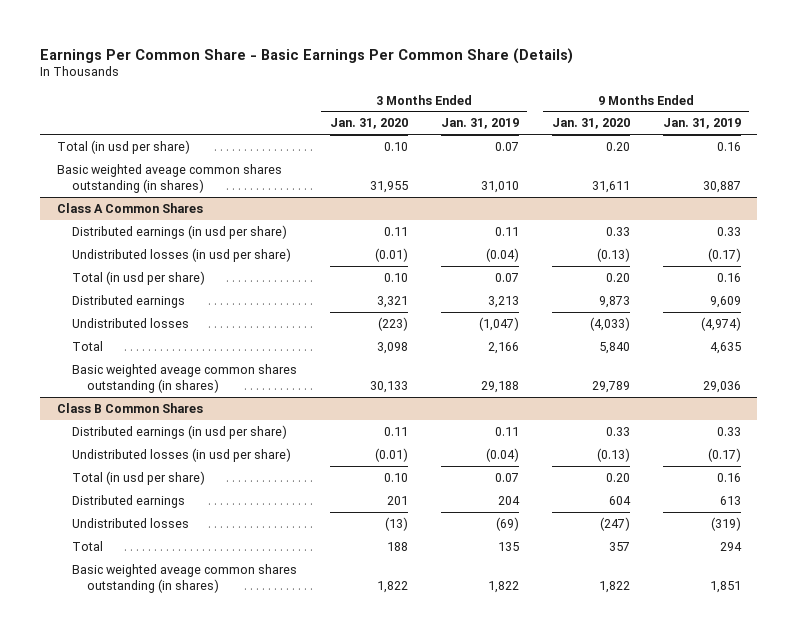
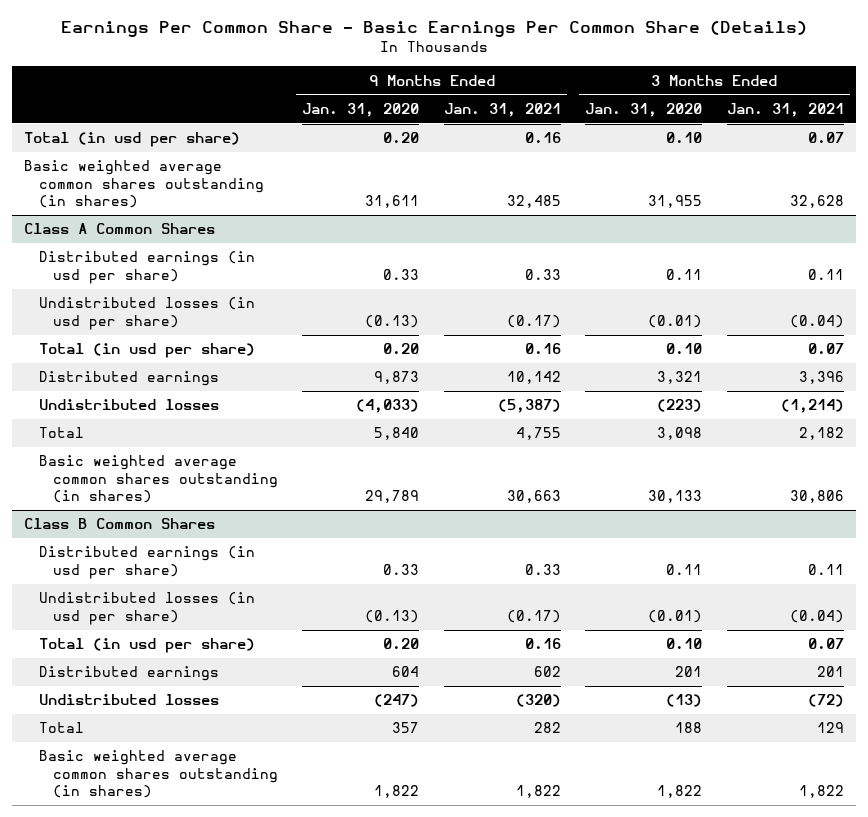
- | 3 Months Ended Jan. 31, 2020 | 3 Months Ended Jan. 31, 2019 | 9 Months Ended Jan. 31, 2020 | 9 Months Ended Jan. 31, 2019
+ | 9 Months Ended Jan. 31, 2020 | 9 Months Ended Jan. 31, 2021 | 3 Months Ended Jan. 31, 2020 | 3 Months Ended Jan. 31, 2021
- Basic weighted aveage common shares outstanding (in shares) | 31,955 | 31,010 | 31,611 | 30,887
+ Basic weighted average common shares outstanding (in shares) | 31,611 | 32,485 | 31,955 | 32,628
@ Class A Common Shares
- Basic weighted aveage common shares outstanding (in shares) | 30,133 | 29,188 | 29,789 | 29,036
+ Basic weighted average common shares outstanding (in shares) | 29,789 | 30,663 | 30,133 | 30,806
@ Class B Common Shares
- Basic weighted aveage common shares outstanding (in shares) | 1,822 | 1,822 | 1,822 | 1,851
+ Basic weighted average common shares outstanding (in shares) | 1,822 | 1,822 | 1,822 | 1,822

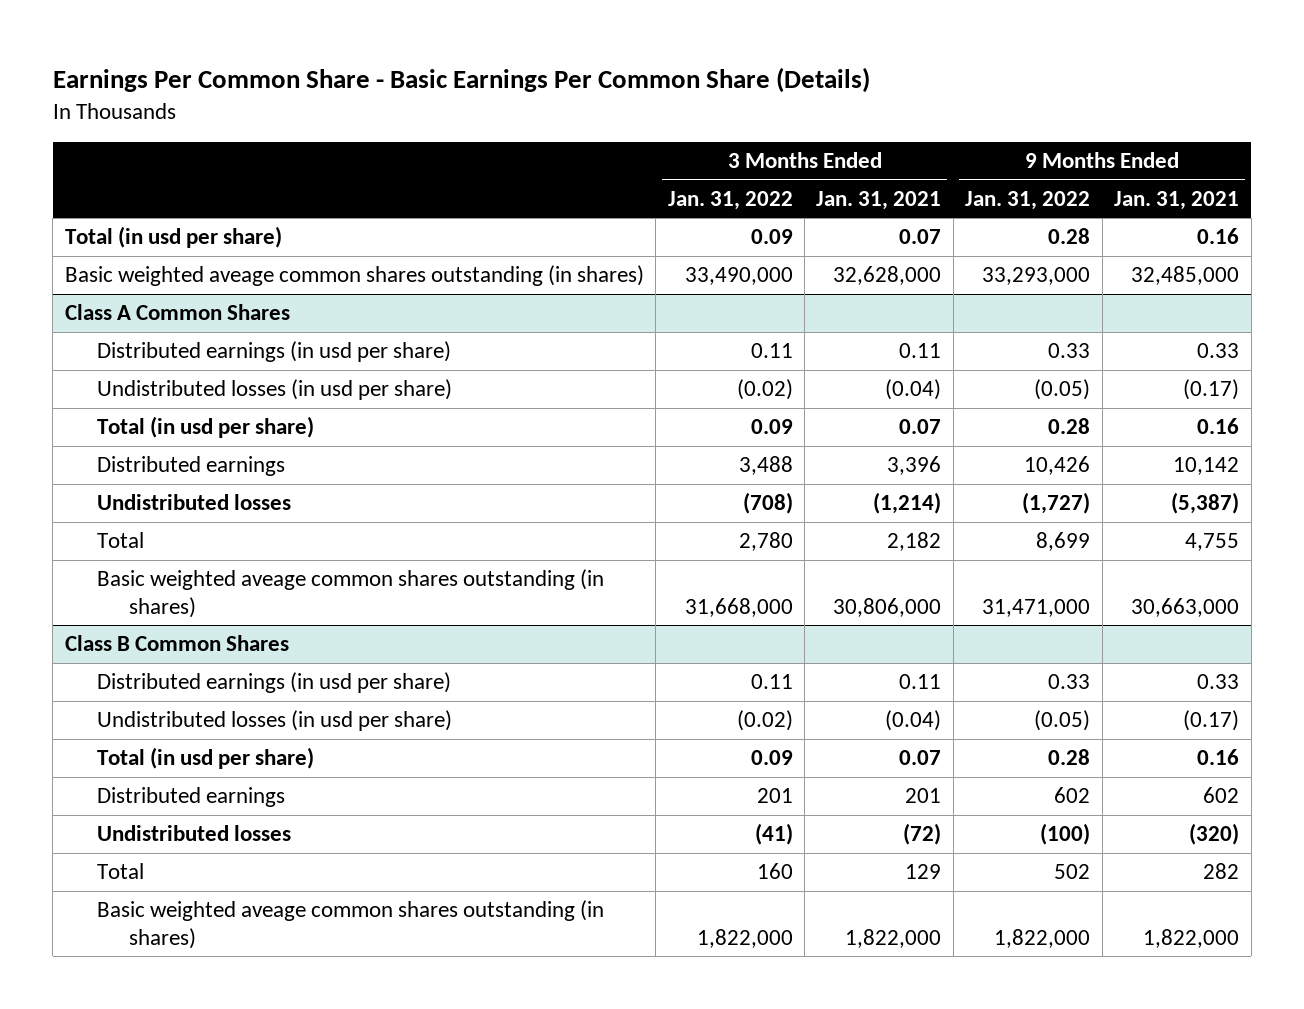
- | 9 Months Ended Jan. 31, 2020 | 9 Months Ended Jan. 31, 2021 | 3 Months Ended Jan. 31, 2020 | 3 Months Ended Jan. 31, 2021
+ | 3 Months Ended Jan. 31, 2022 | 3 Months Ended Jan. 31, 2021 | 9 Months Ended Jan. 31, 2022 | 9 Months Ended Jan. 31, 2021
- Basic weighted average common shares outstanding (in shares) | 31,611 | 32,485 | 31,955 | 32,628
+ Basic weighted aveage common shares outstanding (in shares) | 33,490,000 | 32,628,000 | 33,293,000 | 32,485,000
@ Class A Common Shares
- Basic weighted average common shares outstanding (in shares) | 29,789 | 30,663 | 30,133 | 30,806
+ Basic weighted aveage common shares outstanding (in shares) | 31,668,000 | 30,806,000 | 31,471,000 | 30,663,000
@ Class B Common Shares
- Basic weighted average common shares outstanding (in shares) | 1,822 | 1,822 | 1,822 | 1,822
+ Basic weighted aveage common shares outstanding (in shares) | 1,822,000 | 1,822,000 | 1,822,000 | 1,822,000

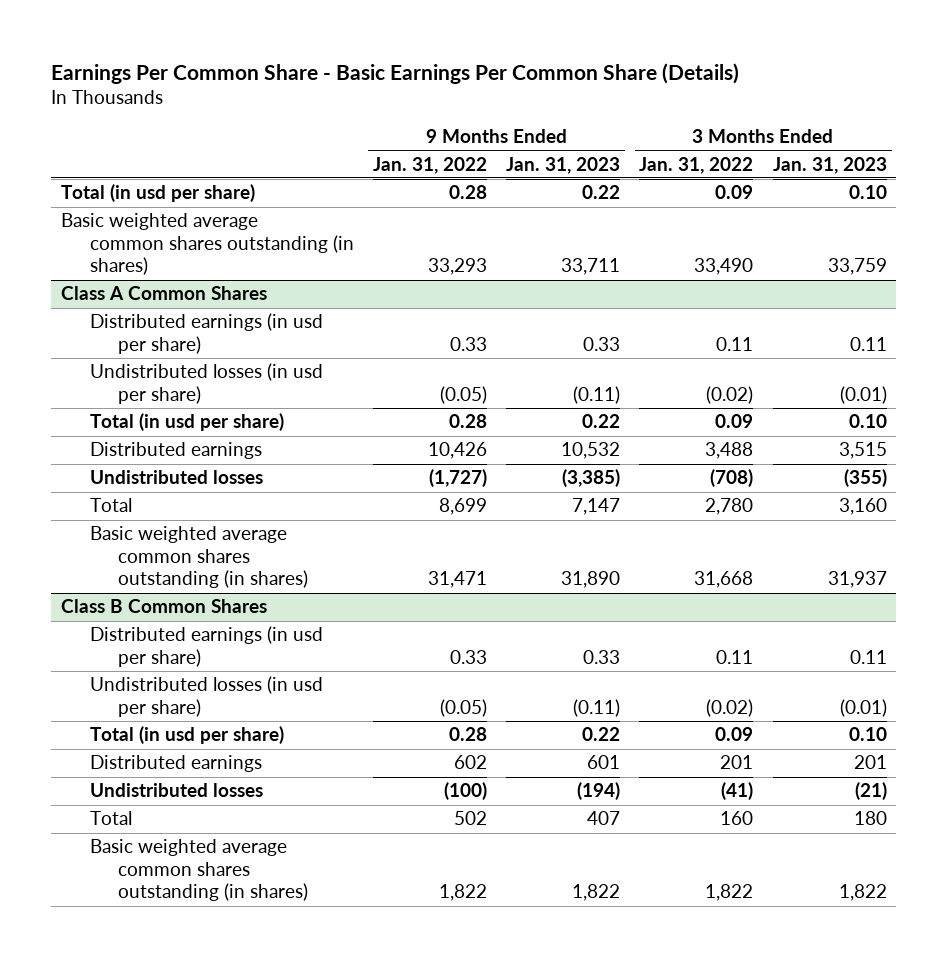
- | 3 Months Ended Jan. 31, 2022 | 3 Months Ended Jan. 31, 2021 | 9 Months Ended Jan. 31, 2022 | 9 Months Ended Jan. 31, 2021
+ | 9 Months Ended Jan. 31, 2022 | 9 Months Ended Jan. 31, 2023 | 3 Months Ended Jan. 31, 2022 | 3 Months Ended Jan. 31, 2023
- Basic weighted aveage common shares outstanding (in shares) | 33,490,000 | 32,628,000 | 33,293,000 | 32,485,000
+ Basic weighted average common shares outstanding (in shares) | 33,293 | 33,711 | 33,490 | 33,759
@ Class A Common Shares
- Basic weighted aveage common shares outstanding (in shares) | 31,668,000 | 30,806,000 | 31,471,000 | 30,663,000
+ Basic weighted average common shares outstanding (in shares) | 31,471 | 31,890 | 31,668 | 31,937
@ Class B Common Shares
- Basic weighted aveage common shares outstanding (in shares) | 1,822,000 | 1,822,000 | 1,822,000 | 1,822,000
+ Basic weighted average common shares outstanding (in shares) | 1,822 | 1,822 | 1,822 | 1,822

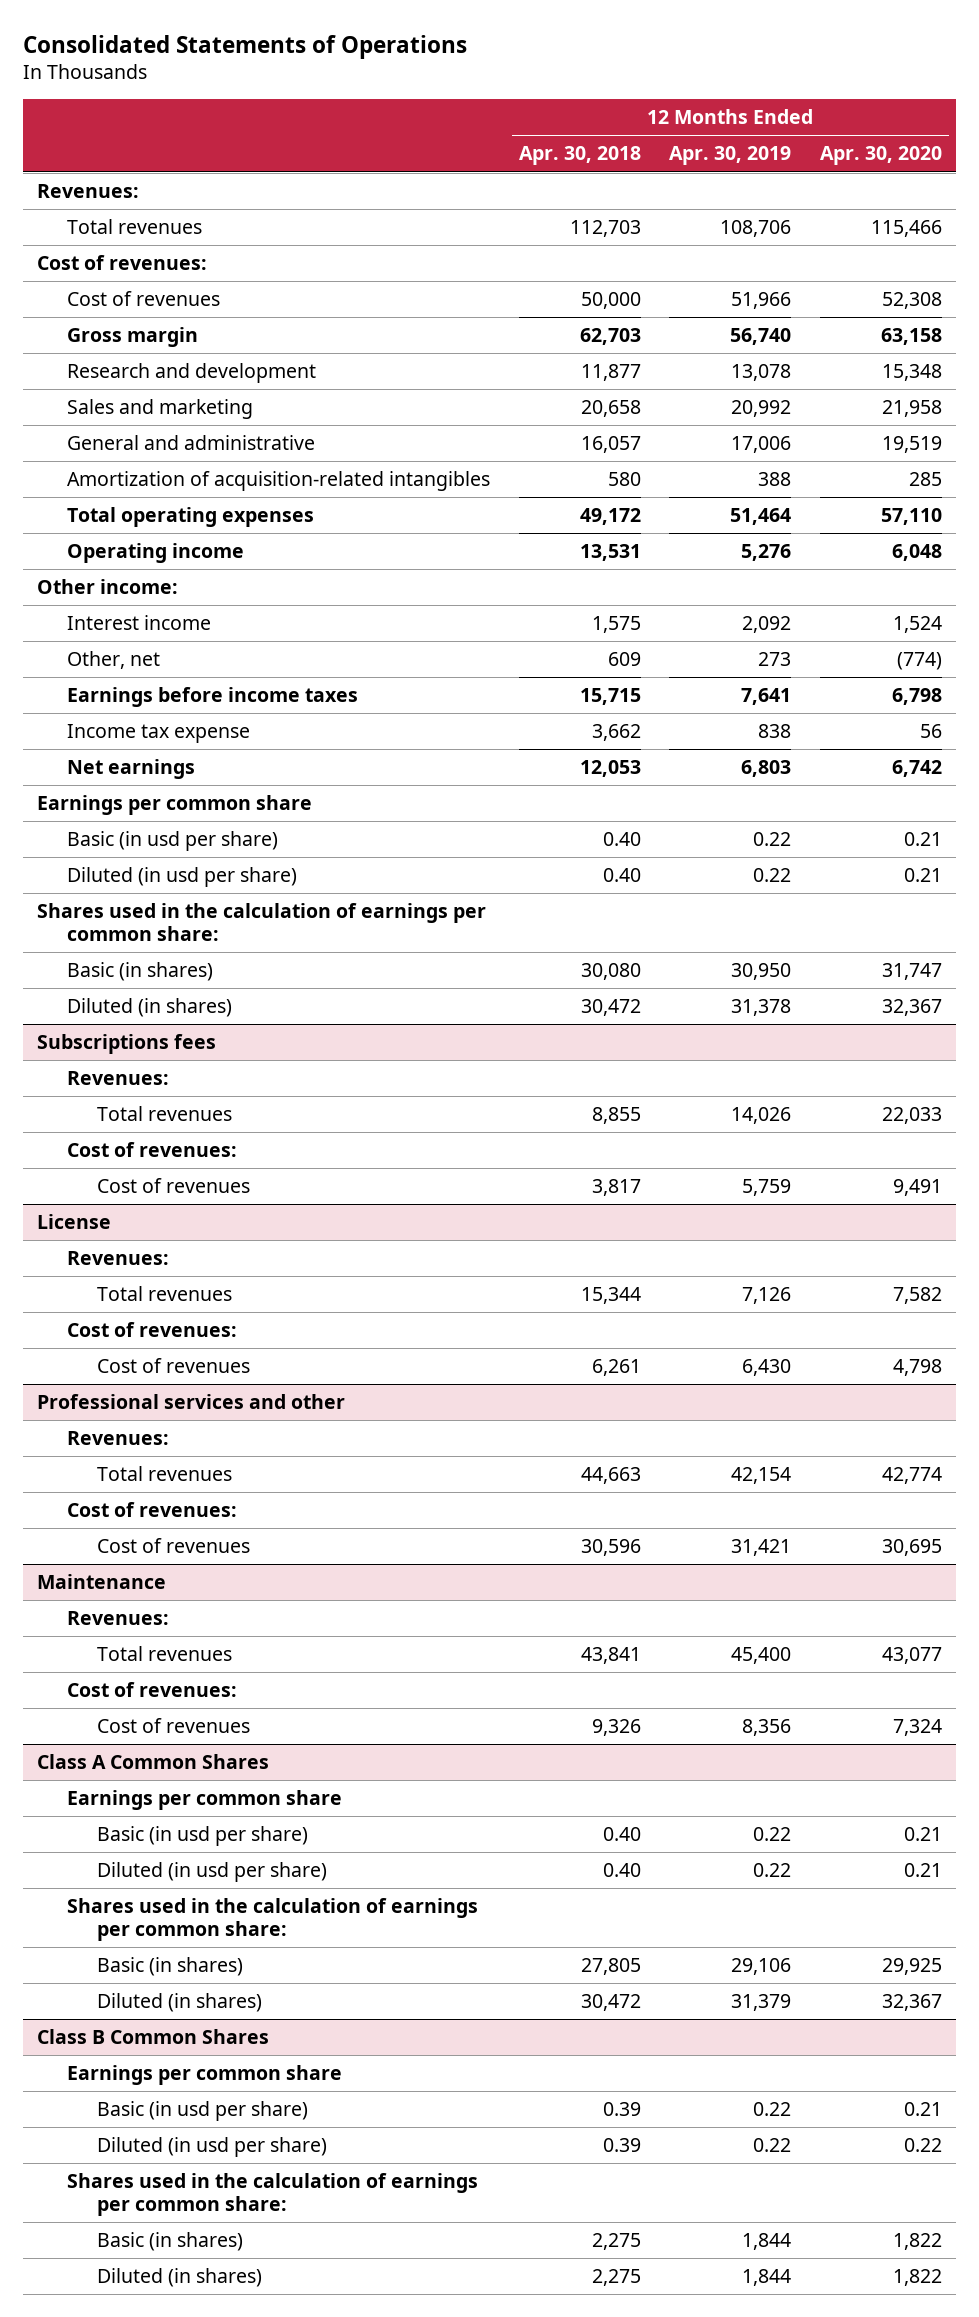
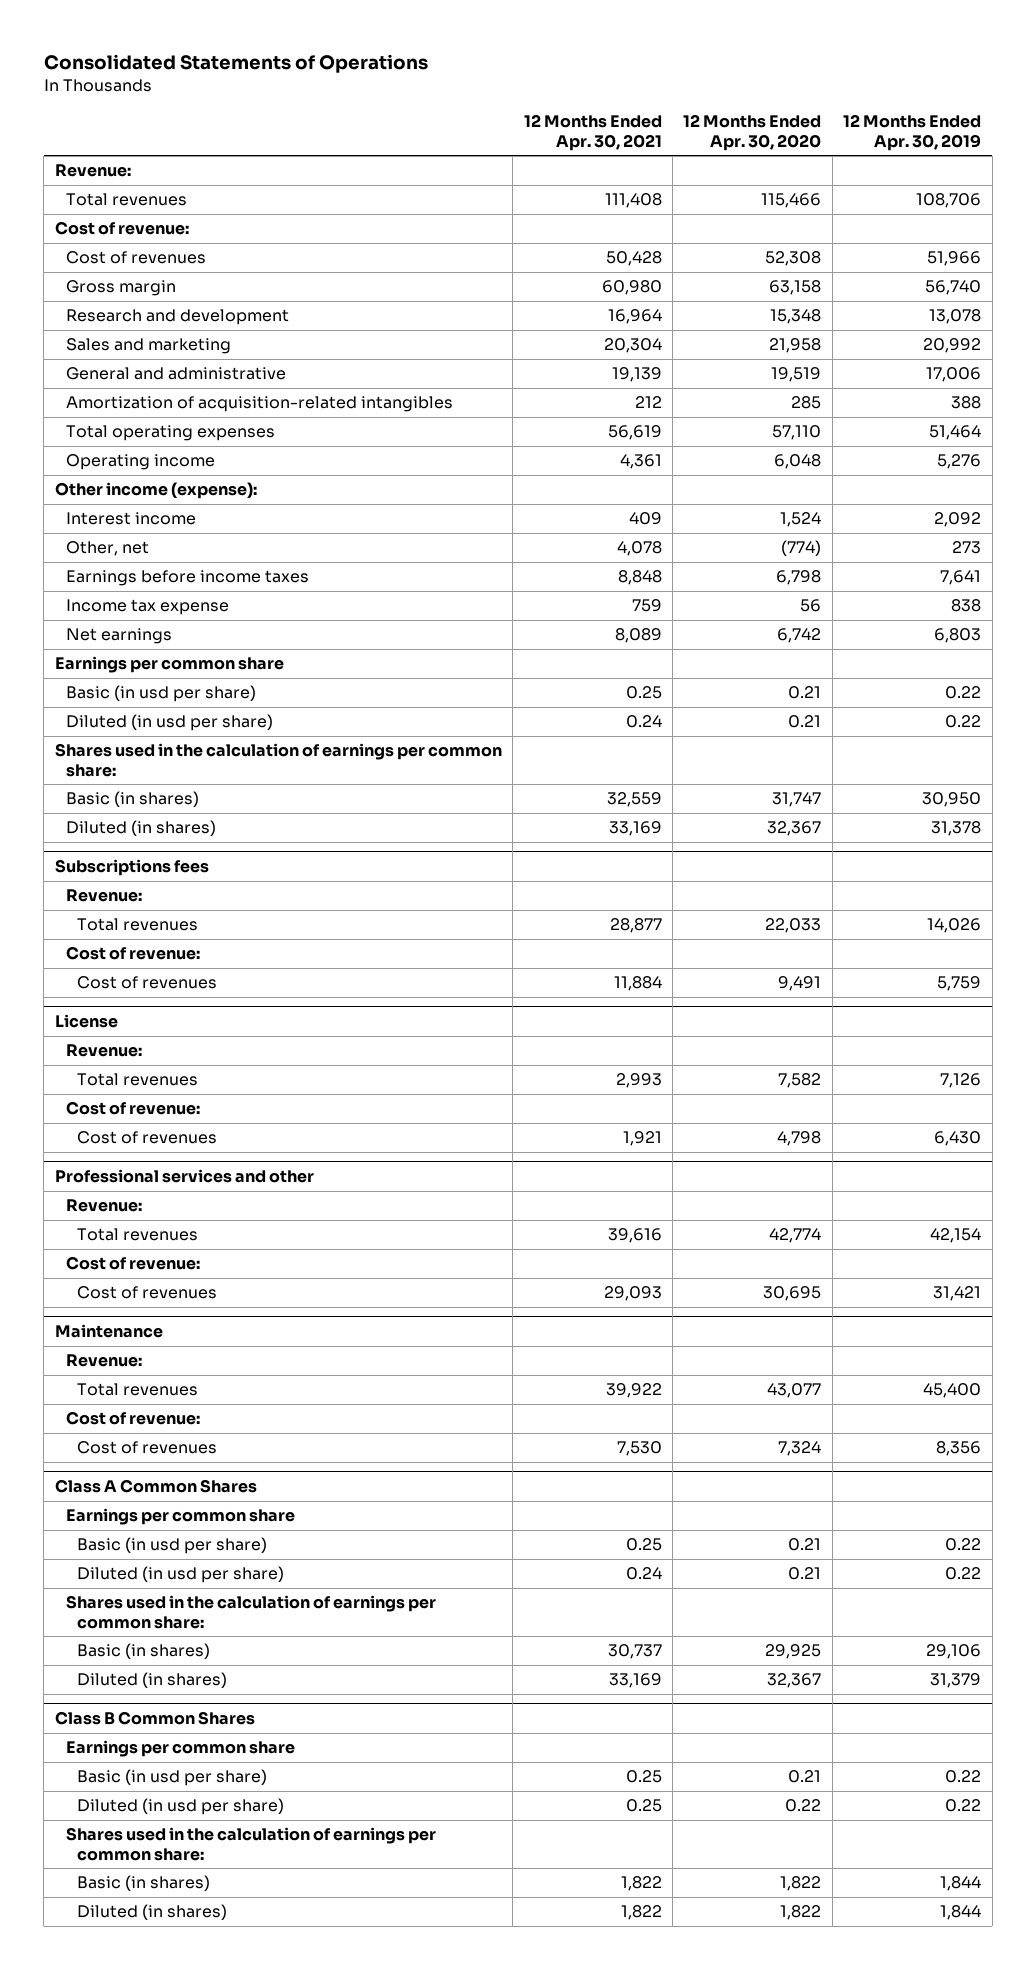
- | 12 Months Ended Apr. 30, 2018 | 12 Months Ended Apr. 30, 2019 | 12 Months Ended Apr. 30, 2020
+ | 12 Months Ended Apr. 30, 2021 | 12 Months Ended Apr. 30, 2020 | 12 Months Ended Apr. 30, 2019
- Revenues:
+ Revenue:
- Cost of revenues:
+ Cost of revenue:
- Other income:
+ Other income (expense):
@ Subscriptions fees
- Revenues:
+ Revenue:
- Cost of revenues:
+ Cost of revenue:
@ License
- Revenues:
+ Revenue:
- Cost of revenues:
+ Cost of revenue:
@ Professional services and other
- Revenues:
+ Revenue:
- Cost of revenues:
+ Cost of revenue:
@ Maintenance
- Revenues:
+ Revenue:
- Cost of revenues:
+ Cost of revenue:

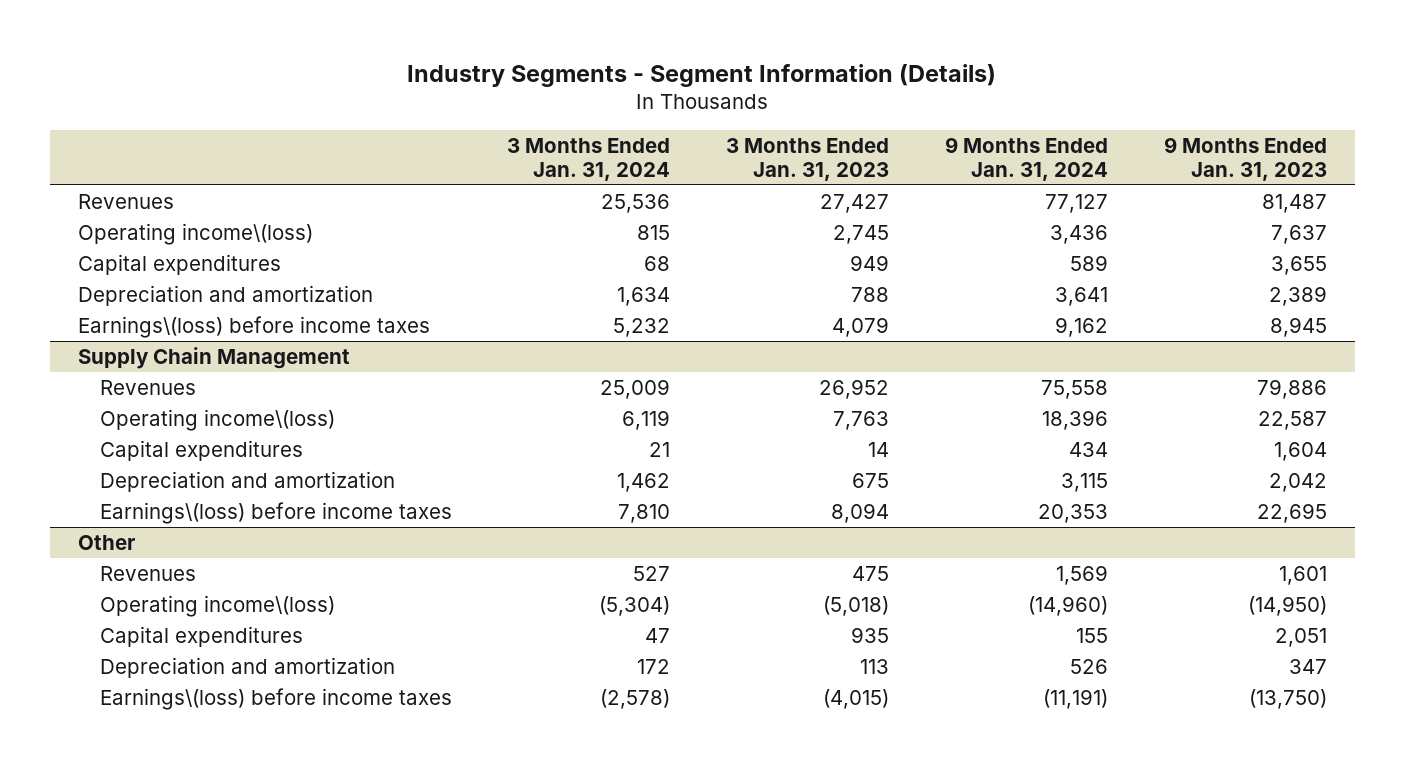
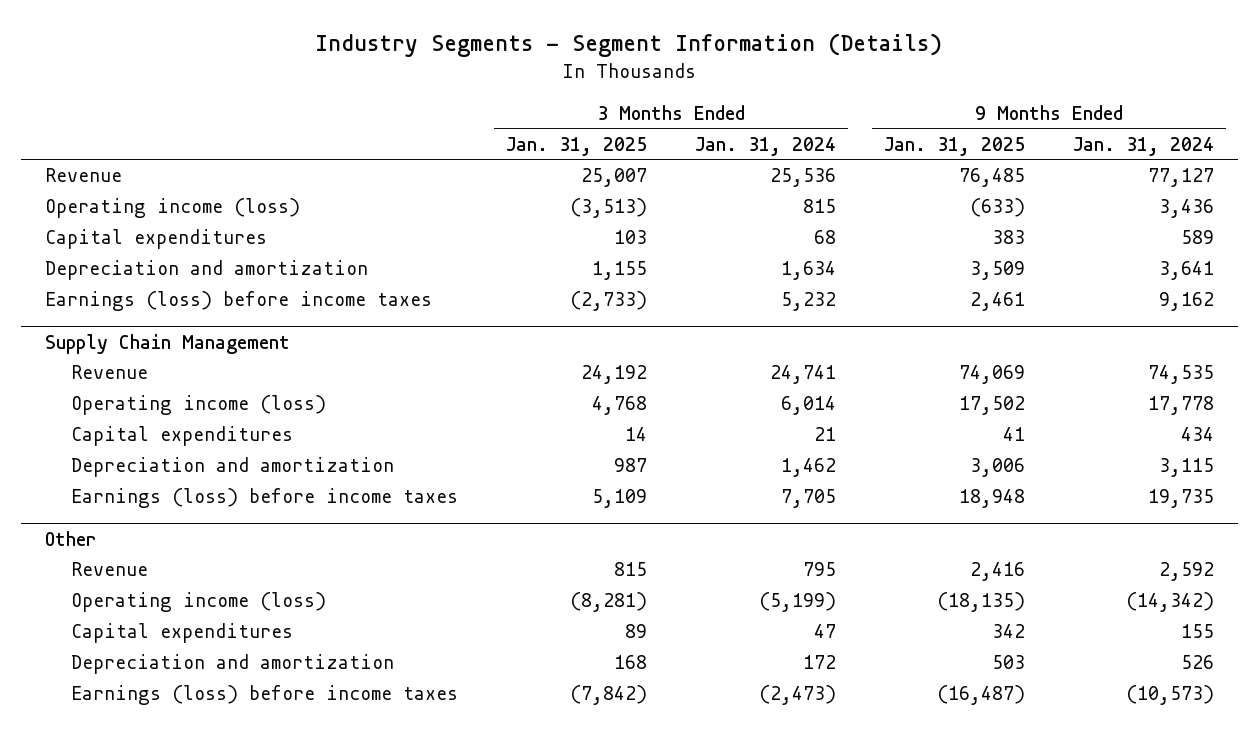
- | 3 Months Ended Jan. 31, 2024 | 3 Months Ended Jan. 31, 2023 | 9 Months Ended Jan. 31, 2024 | 9 Months Ended Jan. 31, 2023
+ | 3 Months Ended Jan. 31, 2025 | 3 Months Ended Jan. 31, 2024 | 9 Months Ended Jan. 31, 2025 | 9 Months Ended Jan. 31, 2024
- Revenues | 25,536 | 27,427 | 77,127 | 81,487
- Operating income\(loss) | 815 | 2,745 | 3,436 | 7,637
+ Revenue | 25,007 | 25,536 | 76,485 | 77,127
+ Operating income (loss) | (3,513) | 815 | (633) | 3,436
- Earnings\(loss) before income taxes | 5,232 | 4,079 | 9,162 | 8,945
+ Earnings (loss) before income taxes | (2,733) | 5,232 | 2,461 | 9,162
@ Supply Chain Management
- Revenues | 25,009 | 26,952 | 75,558 | 79,886
- Operating income\(loss) | 6,119 | 7,763 | 18,396 | 22,587
+ Revenue | 24,192 | 24,741 | 74,069 | 74,535
+ Operating income (loss) | 4,768 | 6,014 | 17,502 | 17,778
- Earnings\(loss) before income taxes | 7,810 | 8,094 | 20,353 | 22,695
+ Earnings (loss) before income taxes | 5,109 | 7,705 | 18,948 | 19,735
@ Other
- Revenues | 527 | 475 | 1,569 | 1,601
- Operating income\(loss) | (5,304) | (5,018) | (14,960) | (14,950)
+ Revenue | 815 | 795 | 2,416 | 2,592
+ Operating income (loss) | (8,281) | (5,199) | (18,135) | (14,342)
- Earnings\(loss) before income taxes | (2,578) | (4,015) | (11,191) | (13,750)
+ Earnings (loss) before income taxes | (7,842) | (2,473) | (16,487) | (10,573)

